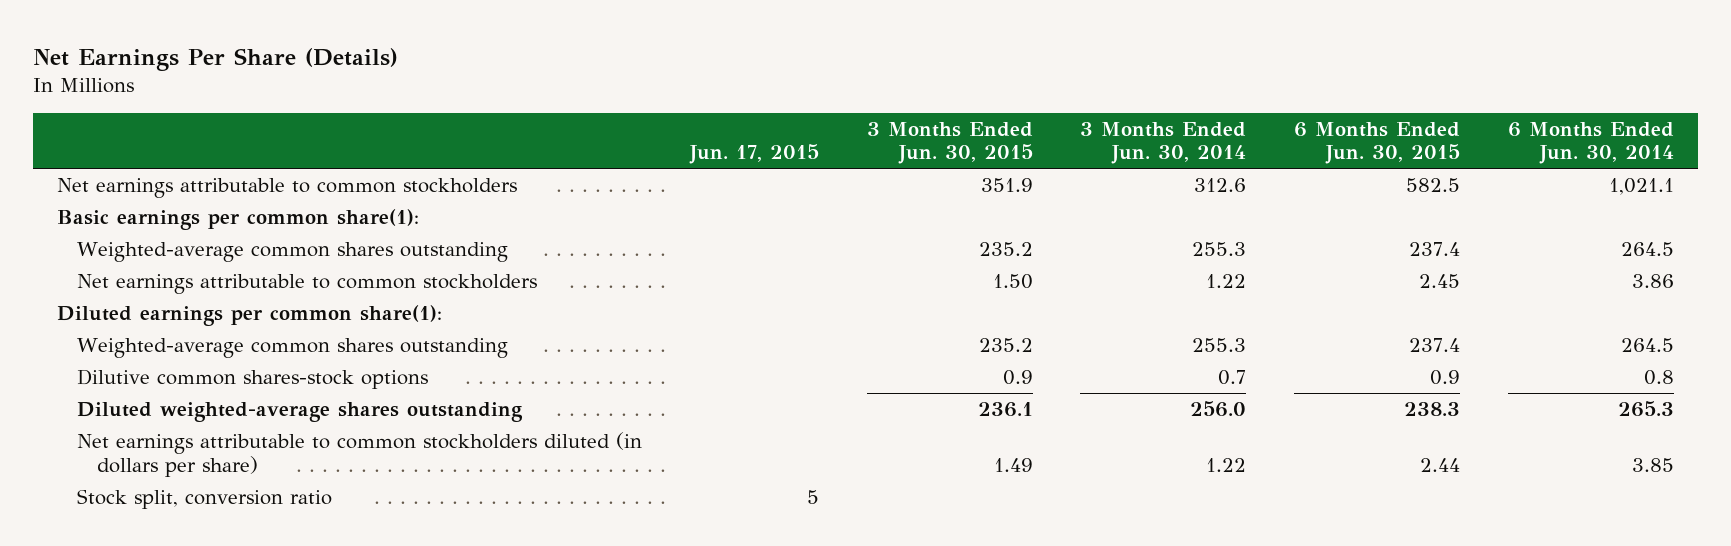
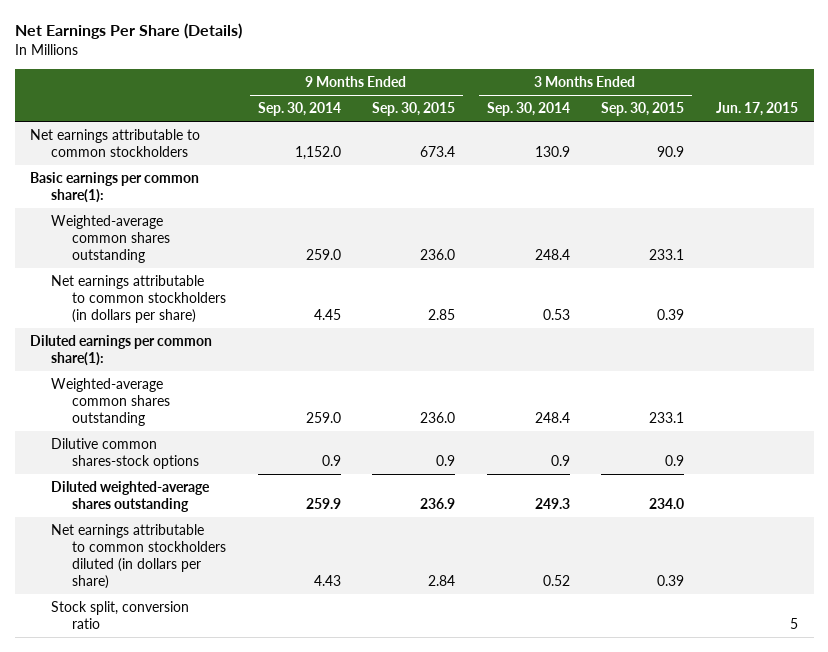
- | Jun. 17, 2015 | 3 Months Ended Jun. 30, 2015 | 3 Months Ended Jun. 30, 2014 | 6 Months Ended Jun. 30, 2015 | 6 Months Ended Jun. 30, 2014
+ | 9 Months Ended Sep. 30, 2014 | 9 Months Ended Sep. 30, 2015 | 3 Months Ended Sep. 30, 2014 | 3 Months Ended Sep. 30, 2015 | Jun. 17, 2015
- Net earnings attributable to common stockholders | | 1.50 | 1.22 | 2.45 | 3.86
+ Net earnings attributable to common stockholders (in dollars per share) | 4.45 | 2.85 | 0.53 | 0.39 |

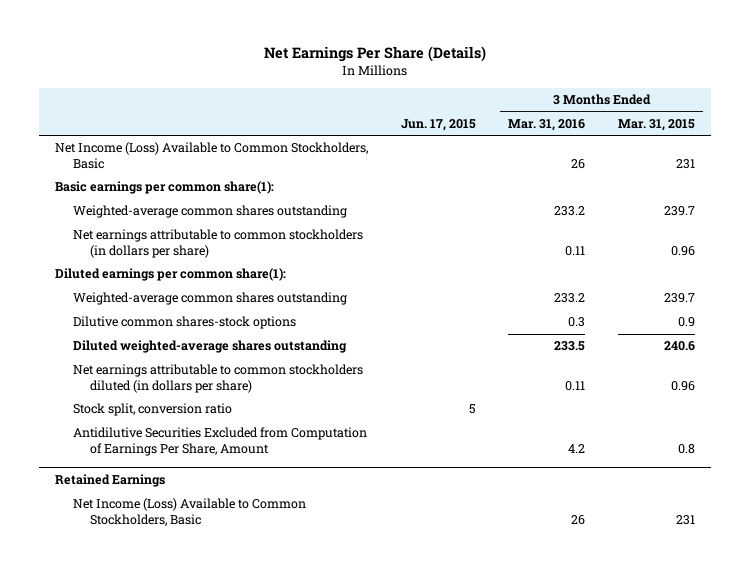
- | 9 Months Ended Sep. 30, 2014 | 9 Months Ended Sep. 30, 2015 | 3 Months Ended Sep. 30, 2014 | 3 Months Ended Sep. 30, 2015 | Jun. 17, 2015
+ | Jun. 17, 2015 | 3 Months Ended Mar. 31, 2016 | 3 Months Ended Mar. 31, 2015
- Net earnings attributable to common stockholders | 1,152.0 | 673.4 | 130.9 | 90.9 |
+ Net Income (Loss) Available to Common Stockholders, Basic | | 26 | 231
+ Antidilutive Securities Excluded from Computation of Earnings Per Share, Amount | | 4.2 | 0.8
+ Retained Earnings
+ Net Income (Loss) Available to Common Stockholders, Basic | | 26 | 231

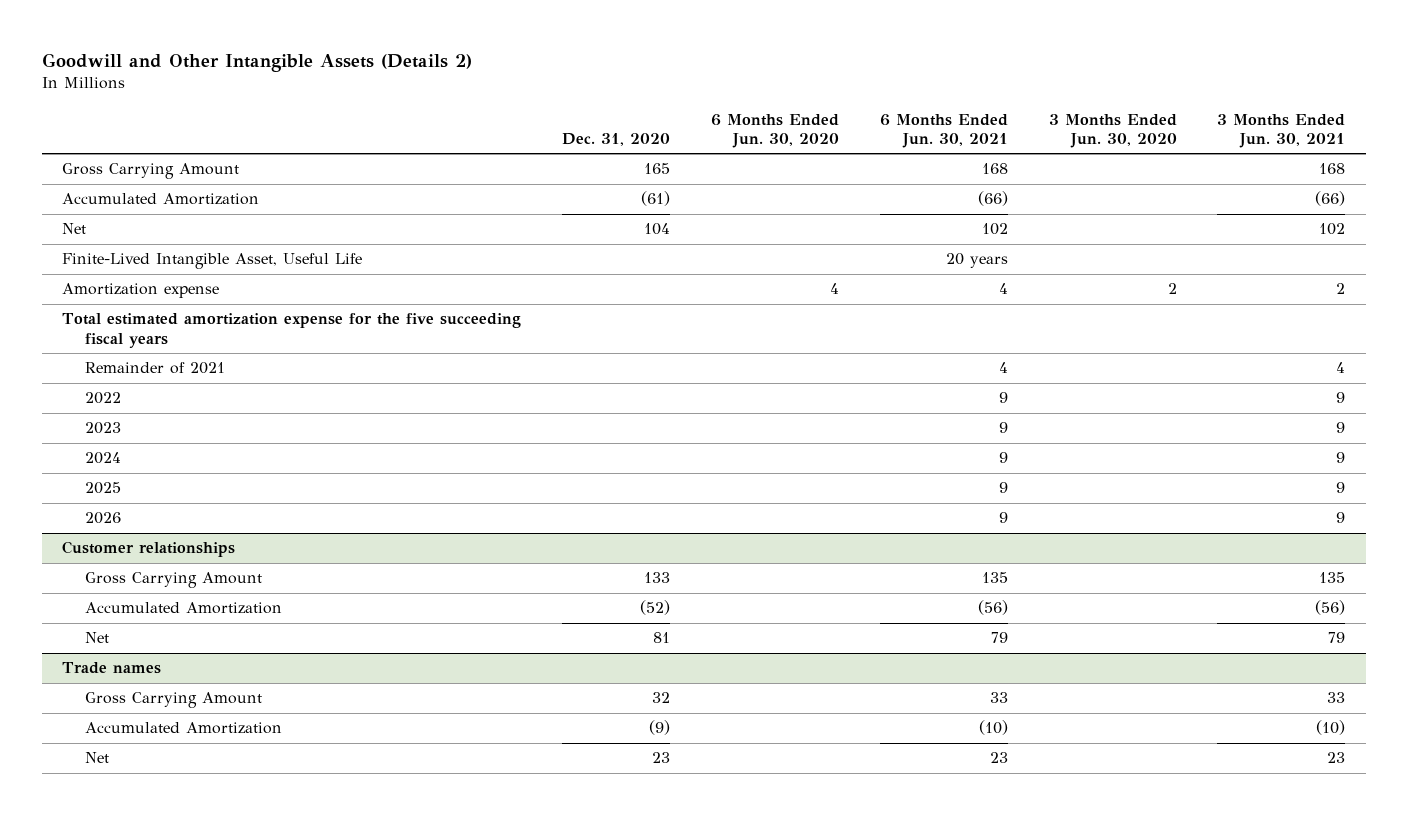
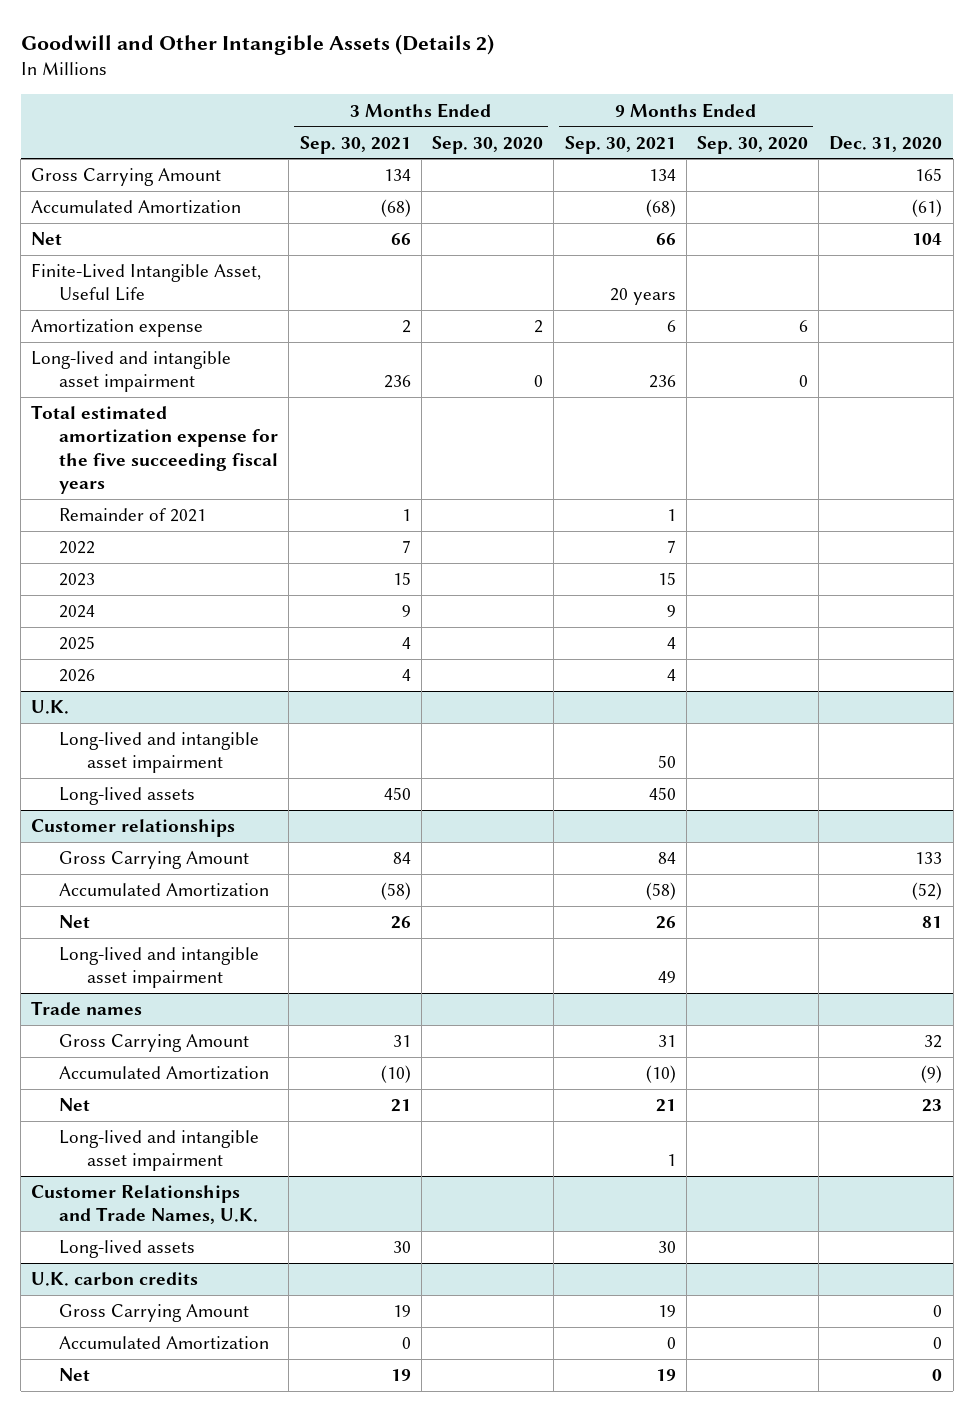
- | Dec. 31, 2020 | 6 Months Ended Jun. 30, 2020 | 6 Months Ended Jun. 30, 2021 | 3 Months Ended Jun. 30, 2020 | 3 Months Ended Jun. 30, 2021
+ | 3 Months Ended Sep. 30, 2021 | 3 Months Ended Sep. 30, 2020 | 9 Months Ended Sep. 30, 2021 | 9 Months Ended Sep. 30, 2020 | Dec. 31, 2020
+ Long-lived and intangible asset impairment | 236 | 0 | 236 | 0 |
+ U.K.
+ Long-lived and intangible asset impairment | | | 50 | |
+ Long-lived assets | 450 | | 450 | |
@ Customer relationships
+ Long-lived and intangible asset impairment | | | 49 | |
@ Trade names
+ Long-lived and intangible asset impairment | | | 1 | |
+ Customer Relationships and Trade Names, U.K.
+ Long-lived assets | 30 | | 30 | |
+ U.K. carbon credits
+ Gross Carrying Amount | 19 | | 19 | | 0
+ Accumulated Amortization | 0 | | 0 | | 0
+ Net | 19 | | 19 | | 0

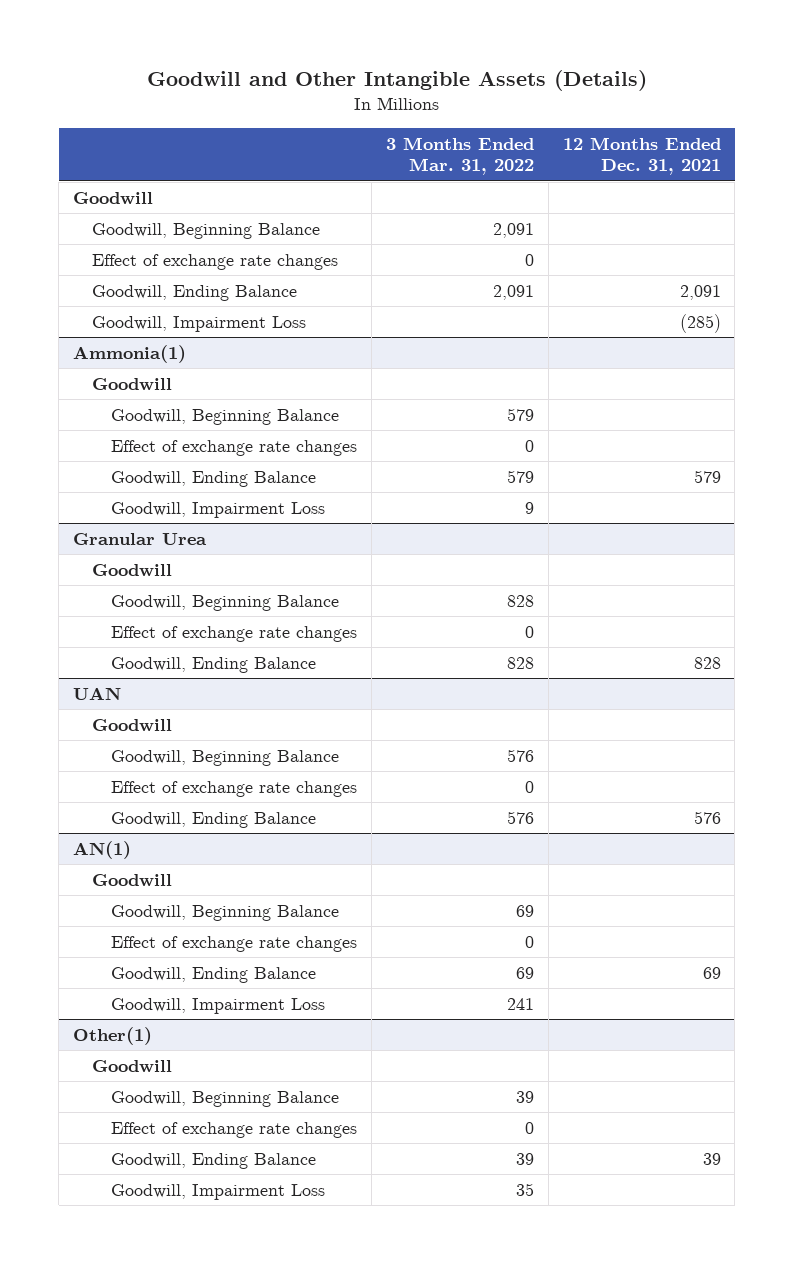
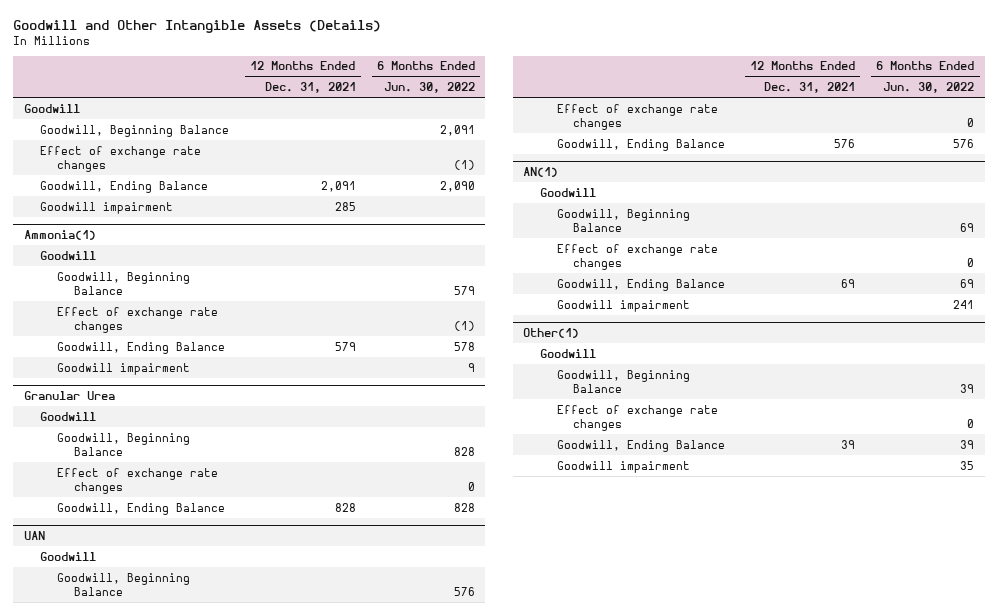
- | 3 Months Ended Mar. 31, 2022 | 12 Months Ended Dec. 31, 2021
+ | 12 Months Ended Dec. 31, 2021 | 6 Months Ended Jun. 30, 2022
- Goodwill, Impairment Loss | | (285)
+ Goodwill impairment | 285 |
@ Ammonia(1)
- Goodwill, Impairment Loss | 9 |
+ Goodwill impairment | | 9
@ AN(1)
- Goodwill, Impairment Loss | 241 |
+ Goodwill impairment | | 241
@ Other(1)
- Goodwill, Impairment Loss | 35 |
+ Goodwill impairment | | 35

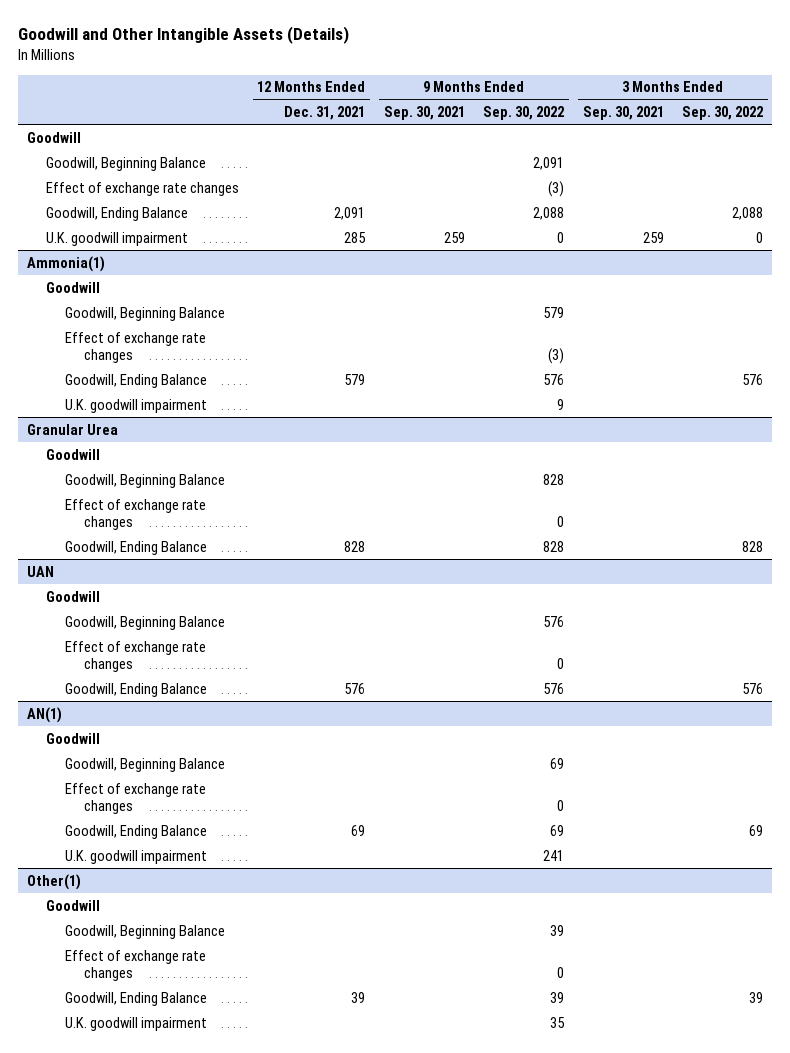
- | 12 Months Ended Dec. 31, 2021 | 6 Months Ended Jun. 30, 2022
+ | 12 Months Ended Dec. 31, 2021 | 9 Months Ended Sep. 30, 2021 | 9 Months Ended Sep. 30, 2022 | 3 Months Ended Sep. 30, 2021 | 3 Months Ended Sep. 30, 2022
- Goodwill impairment | 285 |
+ U.K. goodwill impairment | 285 | 259 | 0 | 259 | 0
@ Ammonia(1)
- Goodwill impairment | | 9
+ U.K. goodwill impairment | | | 9 | |
@ AN(1)
- Goodwill impairment | | 241
+ U.K. goodwill impairment | | | 241 | |
@ Other(1)
- Goodwill impairment | | 35
+ U.K. goodwill impairment | | | 35 | |

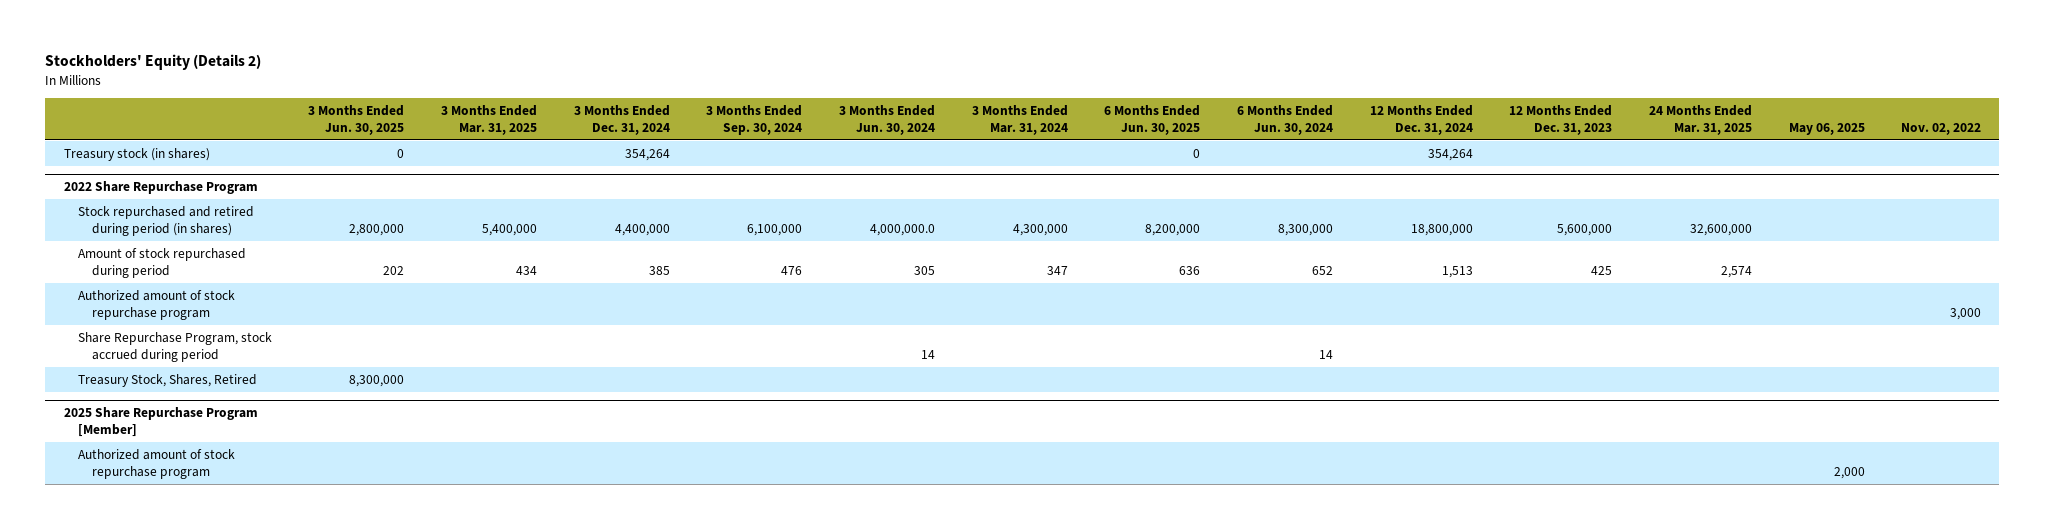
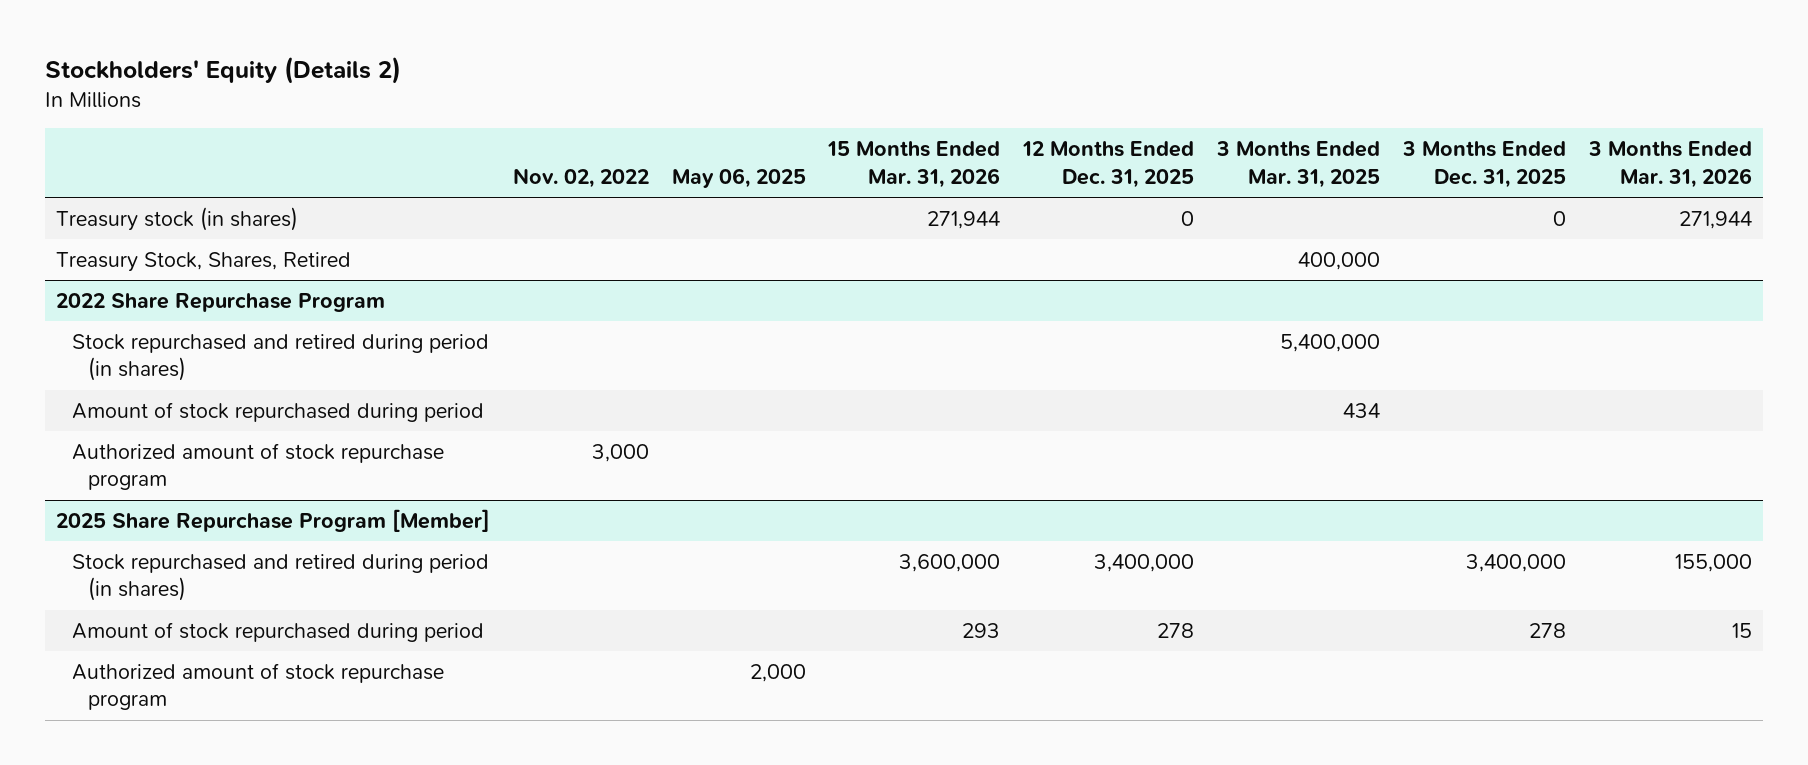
- | 3 Months Ended Jun. 30, 2025 | 3 Months Ended Mar. 31, 2025 | 3 Months Ended Dec. 31, 2024 | 3 Months Ended Sep. 30, 2024 | 3 Months Ended Jun. 30, 2024 | 3 Months Ended Mar. 31, 2024 | 6 Months Ended Jun. 30, 2025 | 6 Months Ended Jun. 30, 2024 | 12 Months Ended Dec. 31, 2024 | 12 Months Ended Dec. 31, 2023 | 24 Months Ended Mar. 31, 2025 | May 06, 2025 | Nov. 02, 2022
+ | Nov. 02, 2022 | May 06, 2025 | 15 Months Ended Mar. 31, 2026 | 12 Months Ended Dec. 31, 2025 | 3 Months Ended Mar. 31, 2025 | 3 Months Ended Dec. 31, 2025 | 3 Months Ended Mar. 31, 2026
+ Treasury Stock, Shares, Retired | | | | | 400,000 | |
@ 2022 Share Repurchase Program
- Share Repurchase Program, stock accrued during period | | | | | 14 | | | 14 | | | | |
- Treasury Stock, Shares, Retired | 8,300,000 | | | | | | | | | | | |
@ 2025 Share Repurchase Program [Member]
+ Stock repurchased and retired during period (in shares) | | | 3,600,000 | 3,400,000 | | 3,400,000 | 155,000
+ Amount of stock repurchased during period | | | 293 | 278 | | 278 | 15

